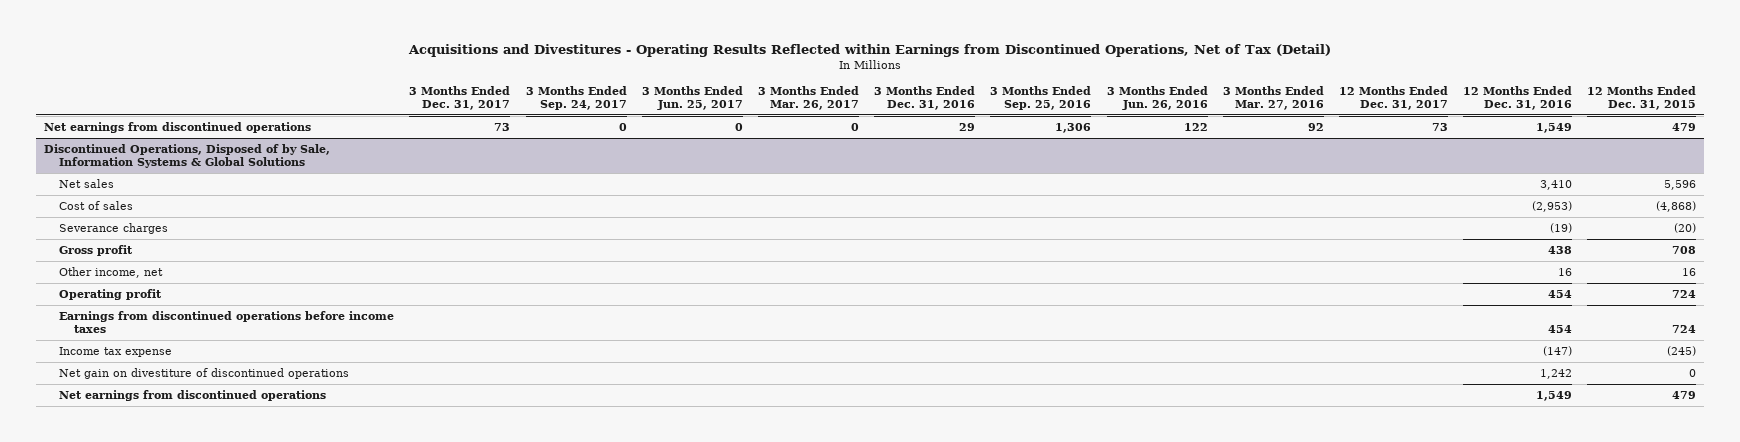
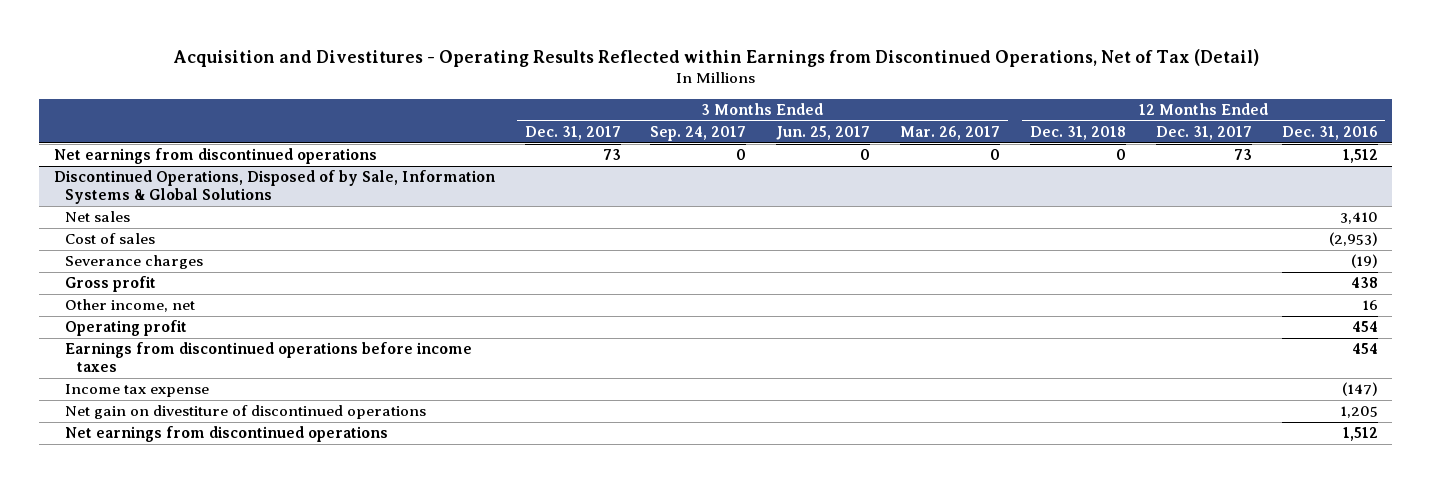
- Acquisitions and Divestitures - Operating Results Reflected within Earnings from Discontinued Operations, Net of Tax (Detail)
+ Acquisition and Divestitures - Operating Results Reflected within Earnings from Discontinued Operations, Net of Tax (Detail)
- | 3 Months Ended Dec. 31, 2017 | 3 Months Ended Sep. 24, 2017 | 3 Months Ended Jun. 25, 2017 | 3 Months Ended Mar. 26, 2017 | 3 Months Ended Dec. 31, 2016 | 3 Months Ended Sep. 25, 2016 | 3 Months Ended Jun. 26, 2016 | 3 Months Ended Mar. 27, 2016 | 12 Months Ended Dec. 31, 2017 | 12 Months Ended Dec. 31, 2016 | 12 Months Ended Dec. 31, 2015
+ | 3 Months Ended Dec. 31, 2017 | 3 Months Ended Sep. 24, 2017 | 3 Months Ended Jun. 25, 2017 | 3 Months Ended Mar. 26, 2017 | 12 Months Ended Dec. 31, 2018 | 12 Months Ended Dec. 31, 2017 | 12 Months Ended Dec. 31, 2016
- Net earnings from discontinued operations | 73 | 0 | 0 | 0 | 29 | 1,306 | 122 | 92 | 73 | 1,549 | 479
+ Net earnings from discontinued operations | 73 | 0 | 0 | 0 | 0 | 73 | 1,512
@ Discontinued Operations, Disposed of by Sale, Information Systems & Global Solutions
- Net gain on divestiture of discontinued operations | | | | | | | | | | 1,242 | 0
- Net earnings from discontinued operations | | | | | | | | | | 1,549 | 479
+ Net gain on divestiture of discontinued operations | | | | | | | 1,205
+ Net earnings from discontinued operations | | | | | | | 1,512

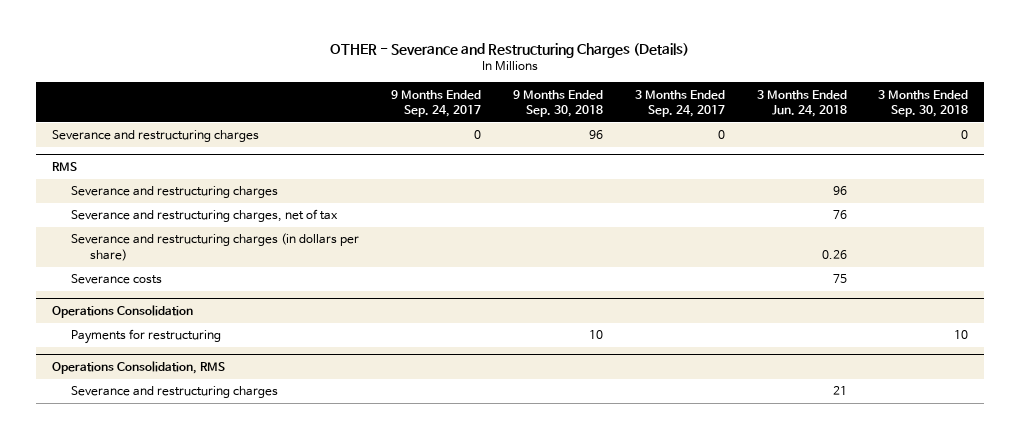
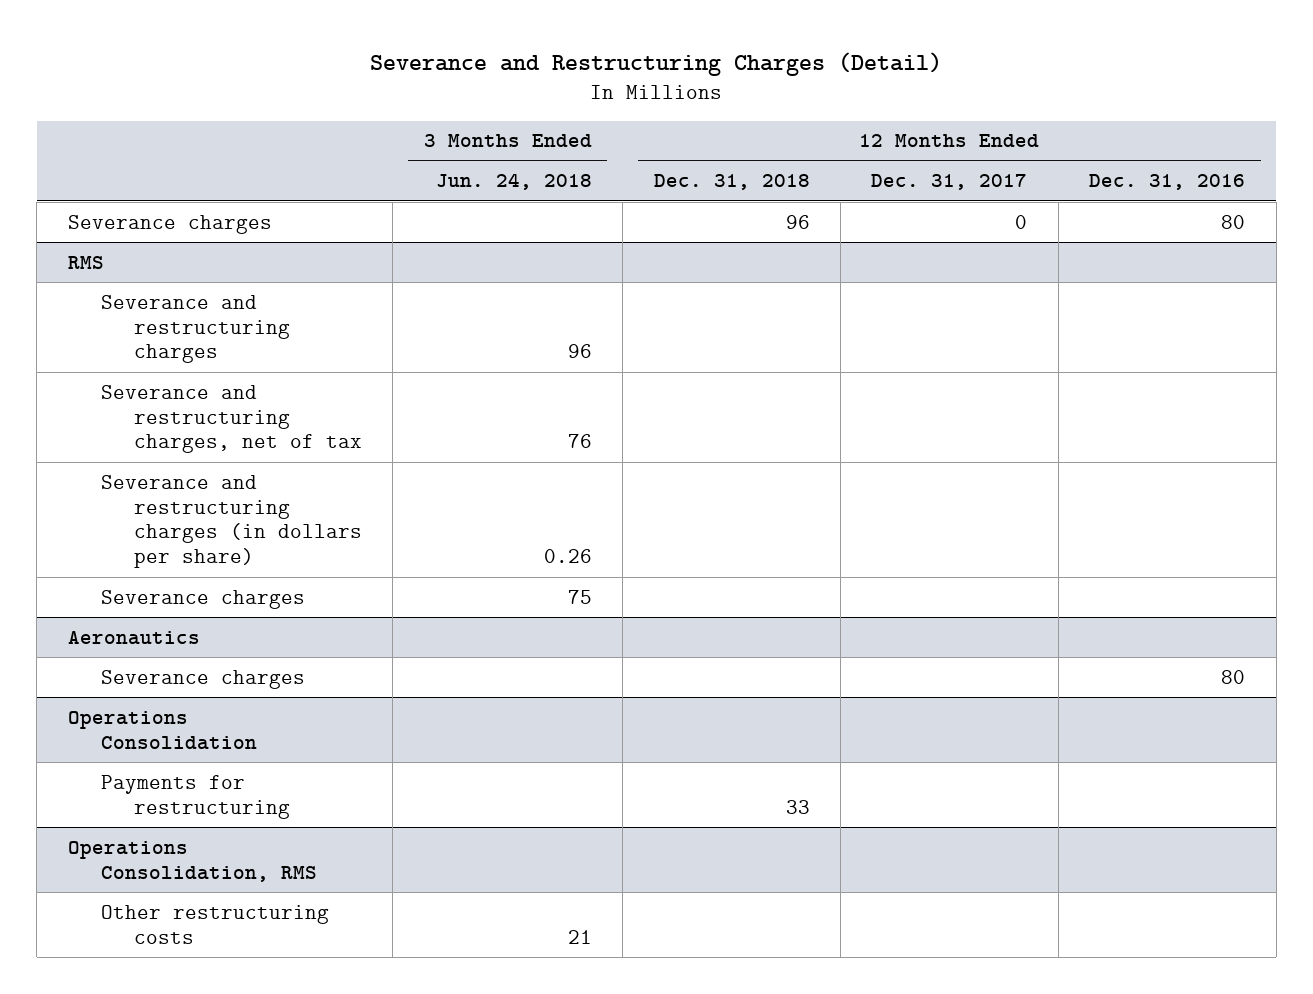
- OTHER - Severance and Restructuring Charges (Details)
+ Severance and Restructuring Charges (Detail)
- | 9 Months Ended Sep. 24, 2017 | 9 Months Ended Sep. 30, 2018 | 3 Months Ended Sep. 24, 2017 | 3 Months Ended Jun. 24, 2018 | 3 Months Ended Sep. 30, 2018
+ | 3 Months Ended Jun. 24, 2018 | 12 Months Ended Dec. 31, 2018 | 12 Months Ended Dec. 31, 2017 | 12 Months Ended Dec. 31, 2016
- Severance and restructuring charges | 0 | 96 | 0 | | 0
+ Severance charges | | 96 | 0 | 80
@ RMS
- Severance costs | | | | 75 |
+ Severance charges | 75 | | |
+ Aeronautics
+ Severance charges | | | | 80
@ Operations Consolidation, RMS
- Severance and restructuring charges | | | | 21 |
+ Other restructuring costs | 21 | | |

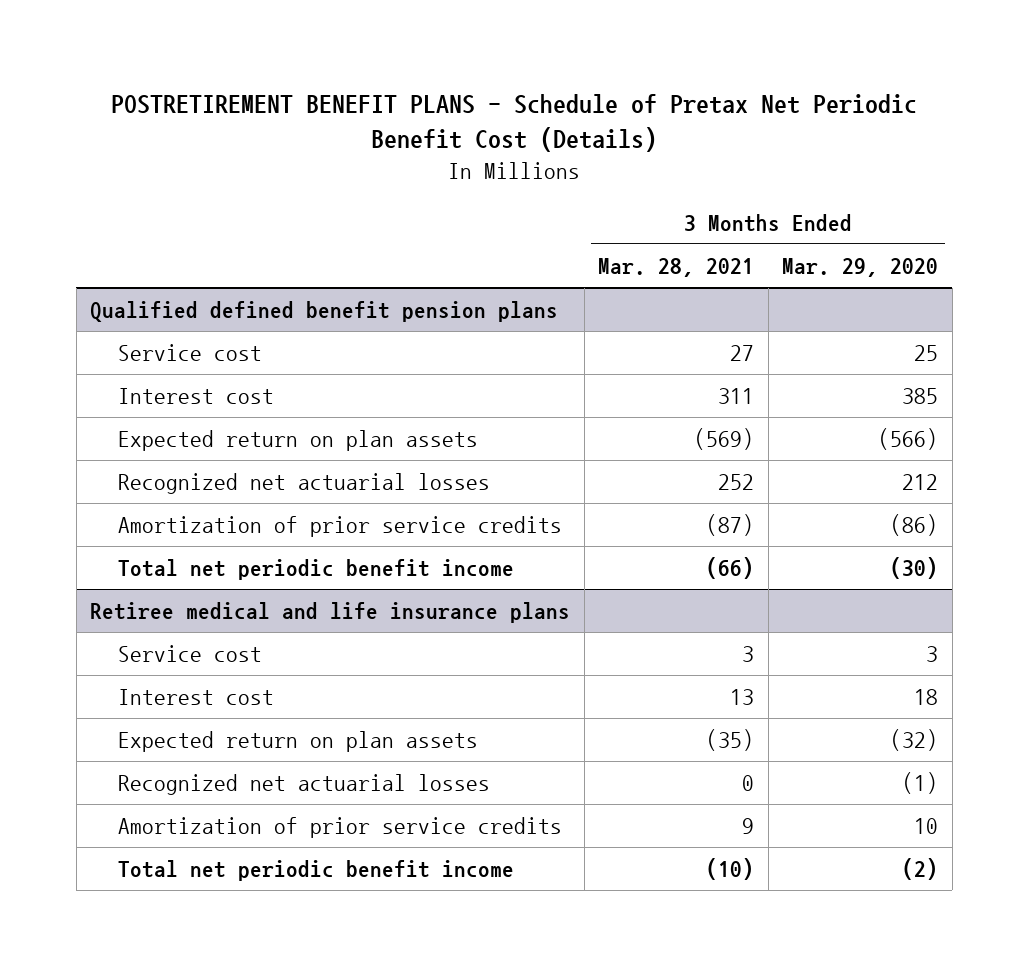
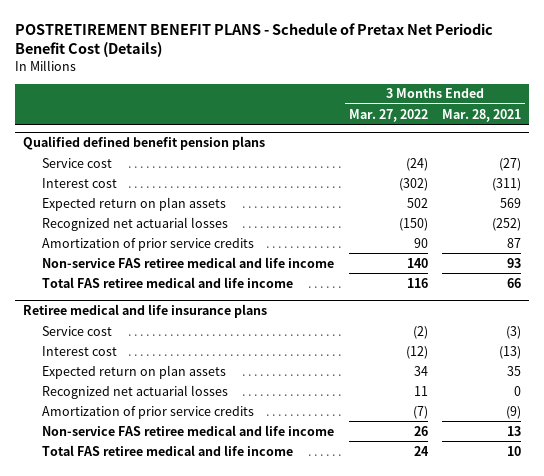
- | 3 Months Ended Mar. 28, 2021 | 3 Months Ended Mar. 29, 2020
+ | 3 Months Ended Mar. 27, 2022 | 3 Months Ended Mar. 28, 2021
@ Qualified defined benefit pension plans
- Service cost | 27 | 25
- Interest cost | 311 | 385
- Expected return on plan assets | (569) | (566)
- Recognized net actuarial losses | 252 | 212
- Amortization of prior service credits | (87) | (86)
- Total net periodic benefit income | (66) | (30)
+ Service cost | (24) | (27)
+ Interest cost | (302) | (311)
+ Expected return on plan assets | 502 | 569
+ Recognized net actuarial losses | (150) | (252)
+ Amortization of prior service credits | 90 | 87
+ Non-service FAS retiree medical and life income | 140 | 93
+ Total FAS retiree medical and life income | 116 | 66
@ Retiree medical and life insurance plans
- Service cost | 3 | 3
- Interest cost | 13 | 18
- Expected return on plan assets | (35) | (32)
+ Service cost | (2) | (3)
+ Interest cost | (12) | (13)
+ Expected return on plan assets | 34 | 35
- Amortization of prior service credits | 9 | 10
- Total net periodic benefit income | (10) | (2)
+ Amortization of prior service credits | (7) | (9)
+ Non-service FAS retiree medical and life income | 26 | 13
+ Total FAS retiree medical and life income | 24 | 10

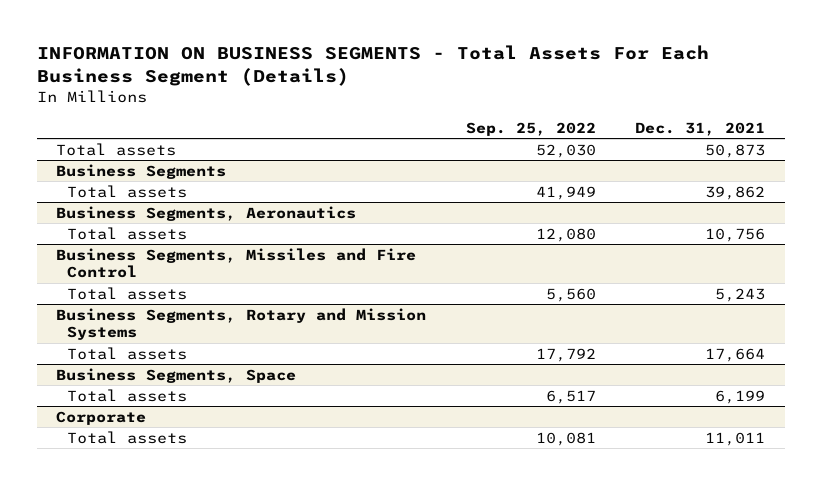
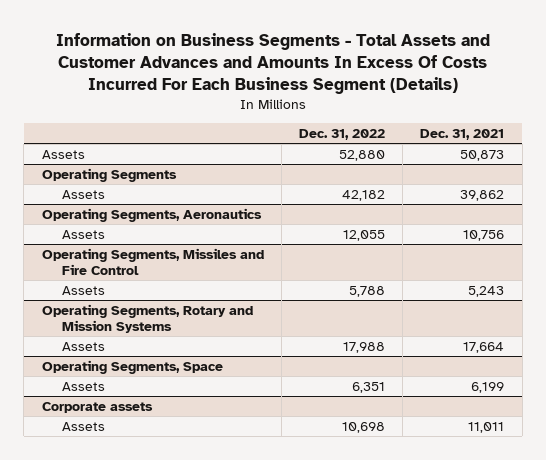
- INFORMATION ON BUSINESS SEGMENTS - Total Assets For Each Business Segment (Details)
+ Information on Business Segments - Total Assets and Customer Advances and Amounts In Excess Of Costs Incurred For Each Business Segment (Details)
- | Sep. 25, 2022 | Dec. 31, 2021
+ | Dec. 31, 2022 | Dec. 31, 2021
- Total assets | 52,030 | 50,873
- Business Segments
- Total assets | 41,949 | 39,862
- Business Segments, Aeronautics
- Total assets | 12,080 | 10,756
- Business Segments, Missiles and Fire Control
- Total assets | 5,560 | 5,243
- Business Segments, Rotary and Mission Systems
- Total assets | 17,792 | 17,664
- Business Segments, Space
- Total assets | 6,517 | 6,199
- Corporate
- Total assets | 10,081 | 11,011
+ Assets | 52,880 | 50,873
+ Operating Segments
+ Assets | 42,182 | 39,862
+ Operating Segments, Aeronautics
+ Assets | 12,055 | 10,756
+ Operating Segments, Missiles and Fire Control
+ Assets | 5,788 | 5,243
+ Operating Segments, Rotary and Mission Systems
+ Assets | 17,988 | 17,664
+ Operating Segments, Space
+ Assets | 6,351 | 6,199
+ Corporate assets
+ Assets | 10,698 | 11,011

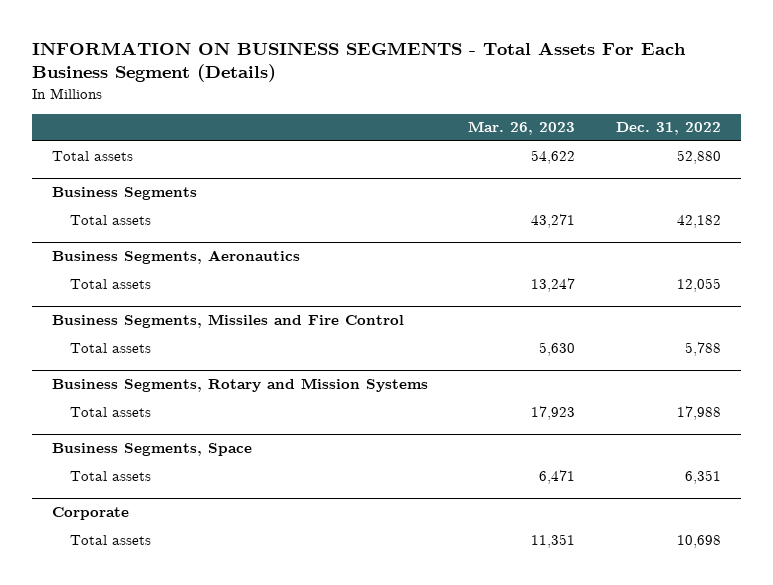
- Information on Business Segments - Total Assets and Customer Advances and Amounts In Excess Of Costs Incurred For Each Business Segment (Details)
+ INFORMATION ON BUSINESS SEGMENTS - Total Assets For Each Business Segment (Details)
- | Dec. 31, 2022 | Dec. 31, 2021
+ | Mar. 26, 2023 | Dec. 31, 2022
- Assets | 52,880 | 50,873
- Operating Segments
- Assets | 42,182 | 39,862
- Operating Segments, Aeronautics
- Assets | 12,055 | 10,756
- Operating Segments, Missiles and Fire Control
- Assets | 5,788 | 5,243
- Operating Segments, Rotary and Mission Systems
- Assets | 17,988 | 17,664
- Operating Segments, Space
- Assets | 6,351 | 6,199
- Corporate assets
- Assets | 10,698 | 11,011
+ Total assets | 54,622 | 52,880
+ Business Segments
+ Total assets | 43,271 | 42,182
+ Business Segments, Aeronautics
+ Total assets | 13,247 | 12,055
+ Business Segments, Missiles and Fire Control
+ Total assets | 5,630 | 5,788
+ Business Segments, Rotary and Mission Systems
+ Total assets | 17,923 | 17,988
+ Business Segments, Space
+ Total assets | 6,471 | 6,351
+ Corporate
+ Total assets | 11,351 | 10,698

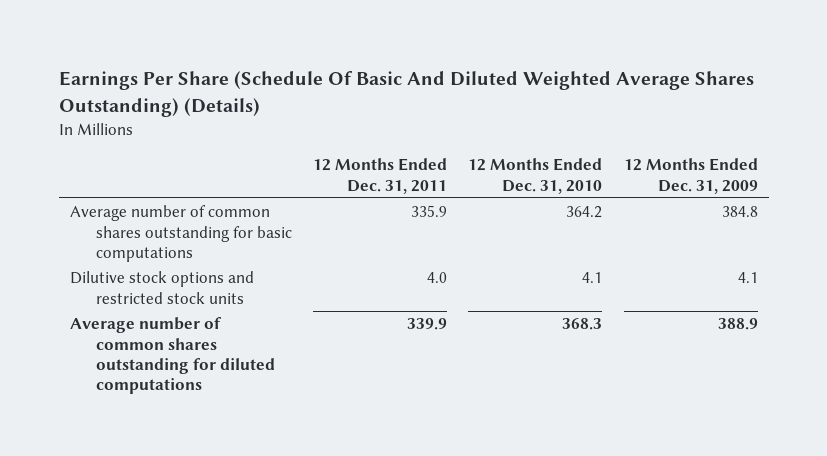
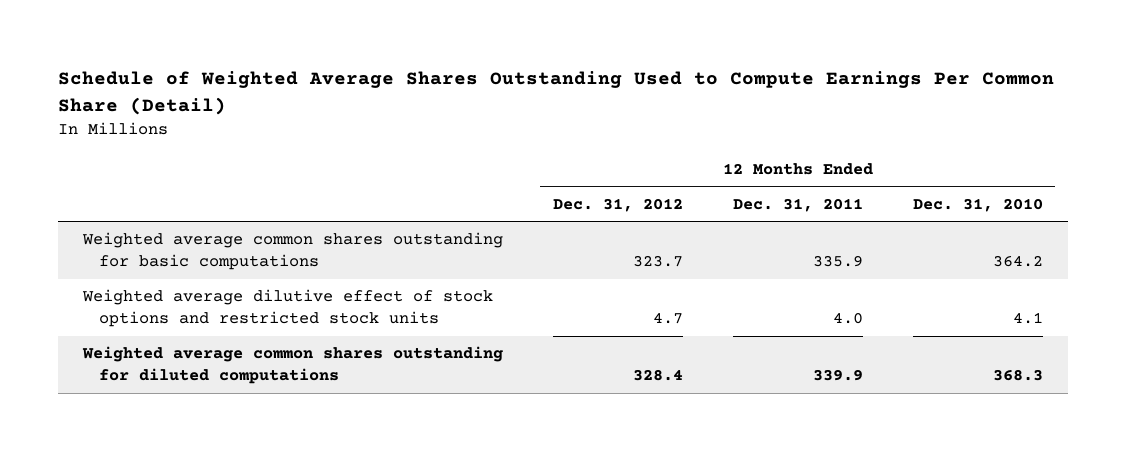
- Earnings Per Share (Schedule Of Basic And Diluted Weighted Average Shares Outstanding) (Details)
+ Schedule of Weighted Average Shares Outstanding Used to Compute Earnings Per Common Share (Detail)
- | 12 Months Ended Dec. 31, 2011 | 12 Months Ended Dec. 31, 2010 | 12 Months Ended Dec. 31, 2009
+ | 12 Months Ended Dec. 31, 2012 | 12 Months Ended Dec. 31, 2011 | 12 Months Ended Dec. 31, 2010
- Average number of common shares outstanding for basic computations | 335.9 | 364.2 | 384.8
- Dilutive stock options and restricted stock units | 4.0 | 4.1 | 4.1
- Average number of common shares outstanding for diluted computations | 339.9 | 368.3 | 388.9
+ Weighted average common shares outstanding for basic computations | 323.7 | 335.9 | 364.2
+ Weighted average dilutive effect of stock options and restricted stock units | 4.7 | 4.0 | 4.1
+ Weighted average common shares outstanding for diluted computations | 328.4 | 339.9 | 368.3

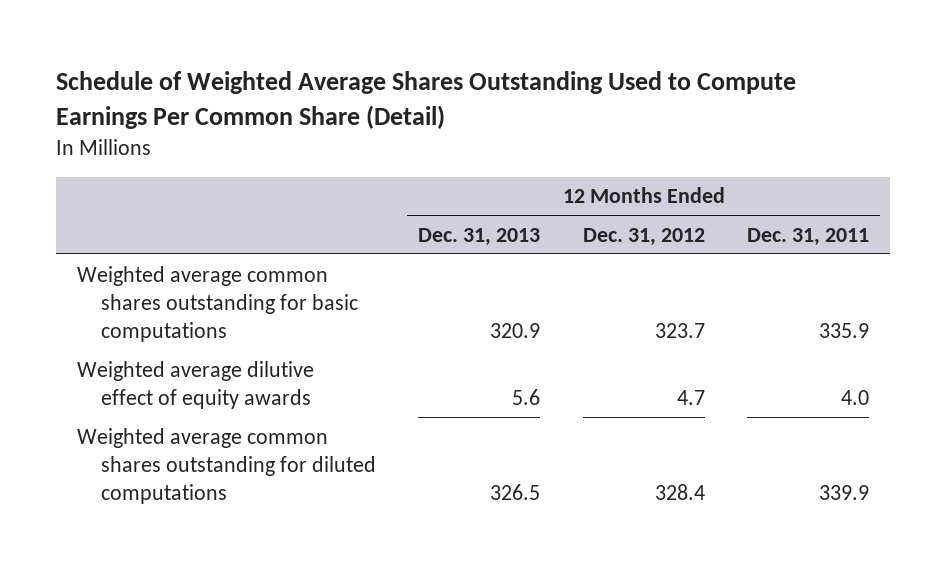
- | 12 Months Ended Dec. 31, 2012 | 12 Months Ended Dec. 31, 2011 | 12 Months Ended Dec. 31, 2010
+ | 12 Months Ended Dec. 31, 2013 | 12 Months Ended Dec. 31, 2012 | 12 Months Ended Dec. 31, 2011
- Weighted average dilutive effect of stock options and restricted stock units | 4.7 | 4.0 | 4.1
+ Weighted average dilutive effect of equity awards | 5.6 | 4.7 | 4.0

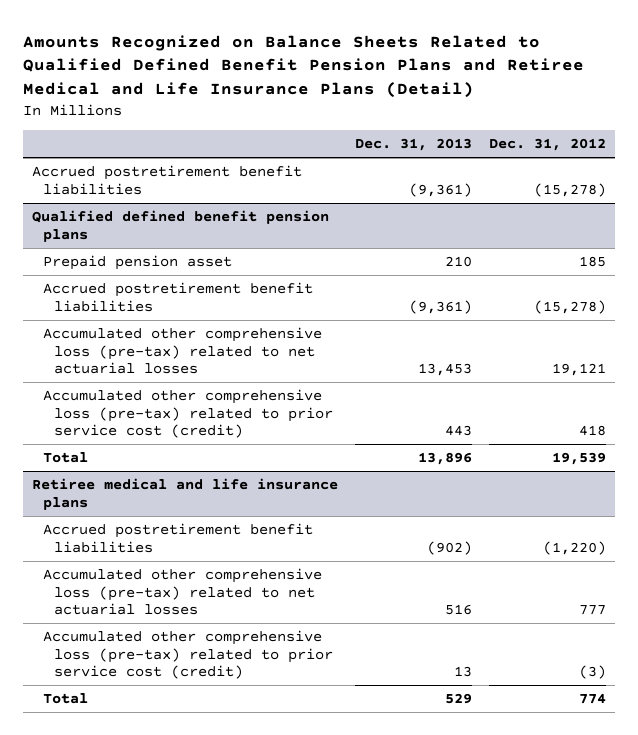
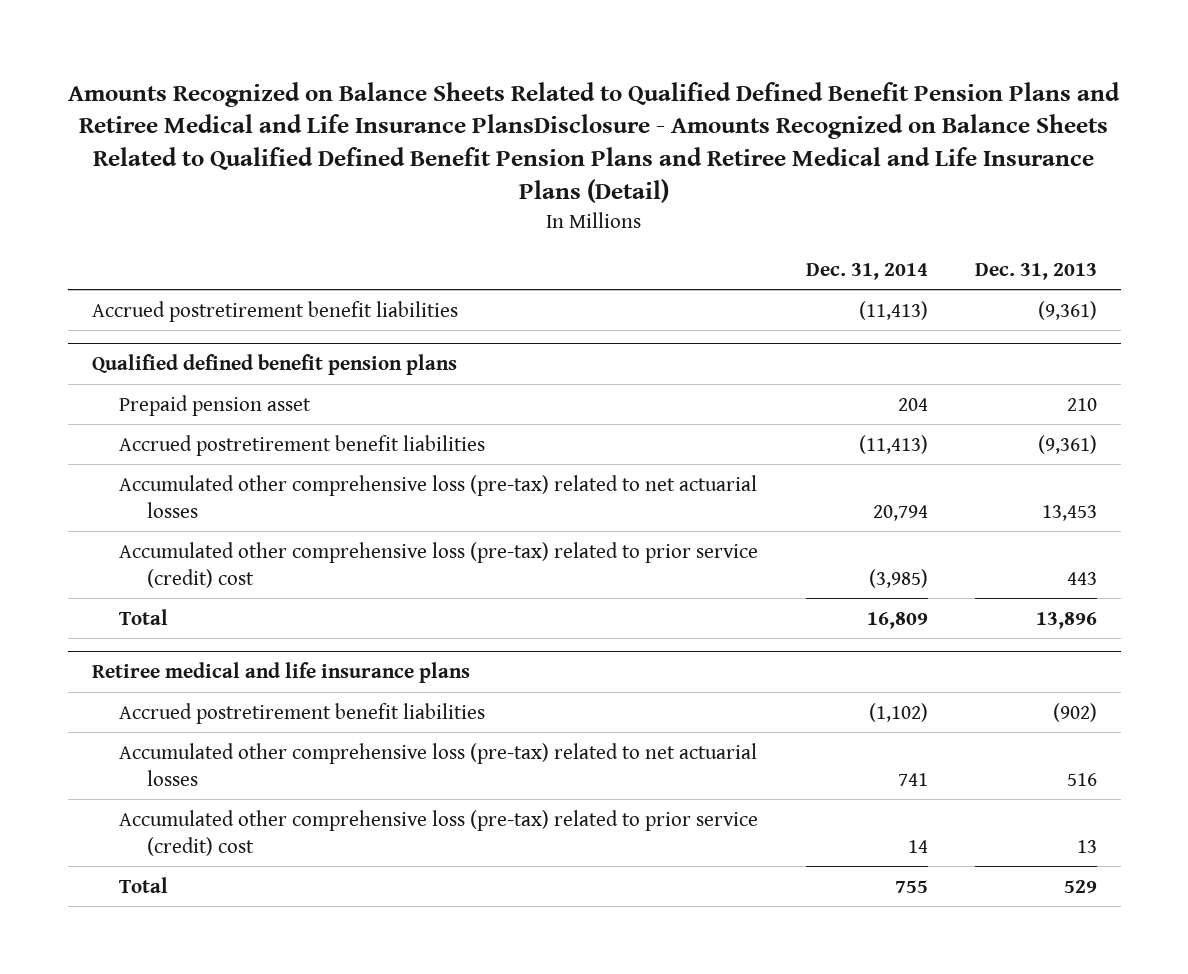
- Amounts Recognized on Balance Sheets Related to Qualified Defined Benefit Pension Plans and Retiree Medical and Life Insurance Plans (Detail)
+ Amounts Recognized on Balance Sheets Related to Qualified Defined Benefit Pension Plans and Retiree Medical and Life Insurance PlansDisclosure - Amounts Recognized on Balance Sheets Related to Qualified Defined Benefit Pension Plans and Retiree Medical and Life Insurance Plans (Detail)
- | Dec. 31, 2013 | Dec. 31, 2012
+ | Dec. 31, 2014 | Dec. 31, 2013
@ Qualified defined benefit pension plans
- Accumulated other comprehensive loss (pre-tax) related to prior service cost (credit) | 443 | 418
+ Accumulated other comprehensive loss (pre-tax) related to prior service (credit) cost | (3,985) | 443
@ Retiree medical and life insurance plans
- Accumulated other comprehensive loss (pre-tax) related to prior service cost (credit) | 13 | (3)
+ Accumulated other comprehensive loss (pre-tax) related to prior service (credit) cost | 14 | 13

